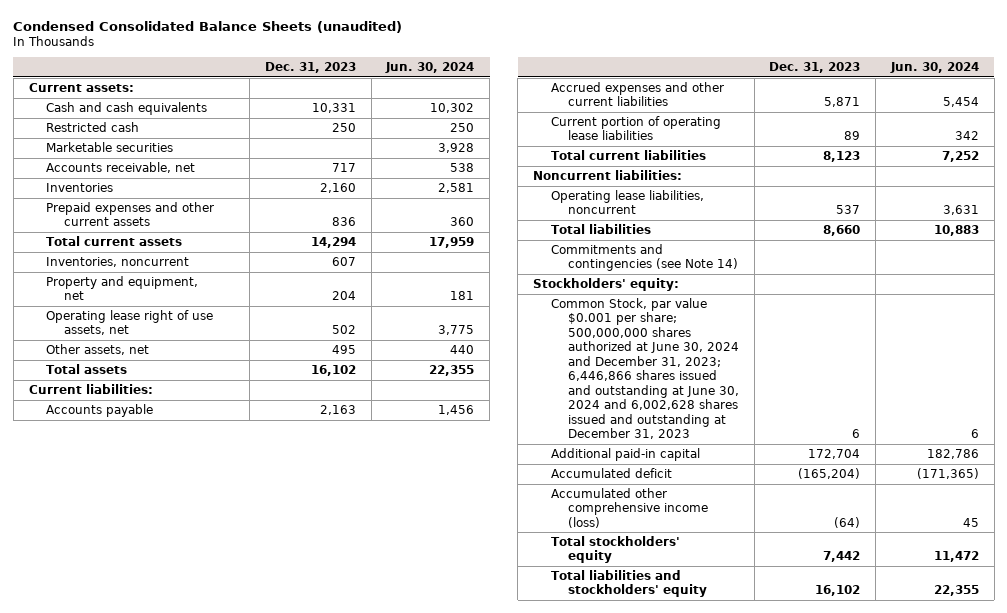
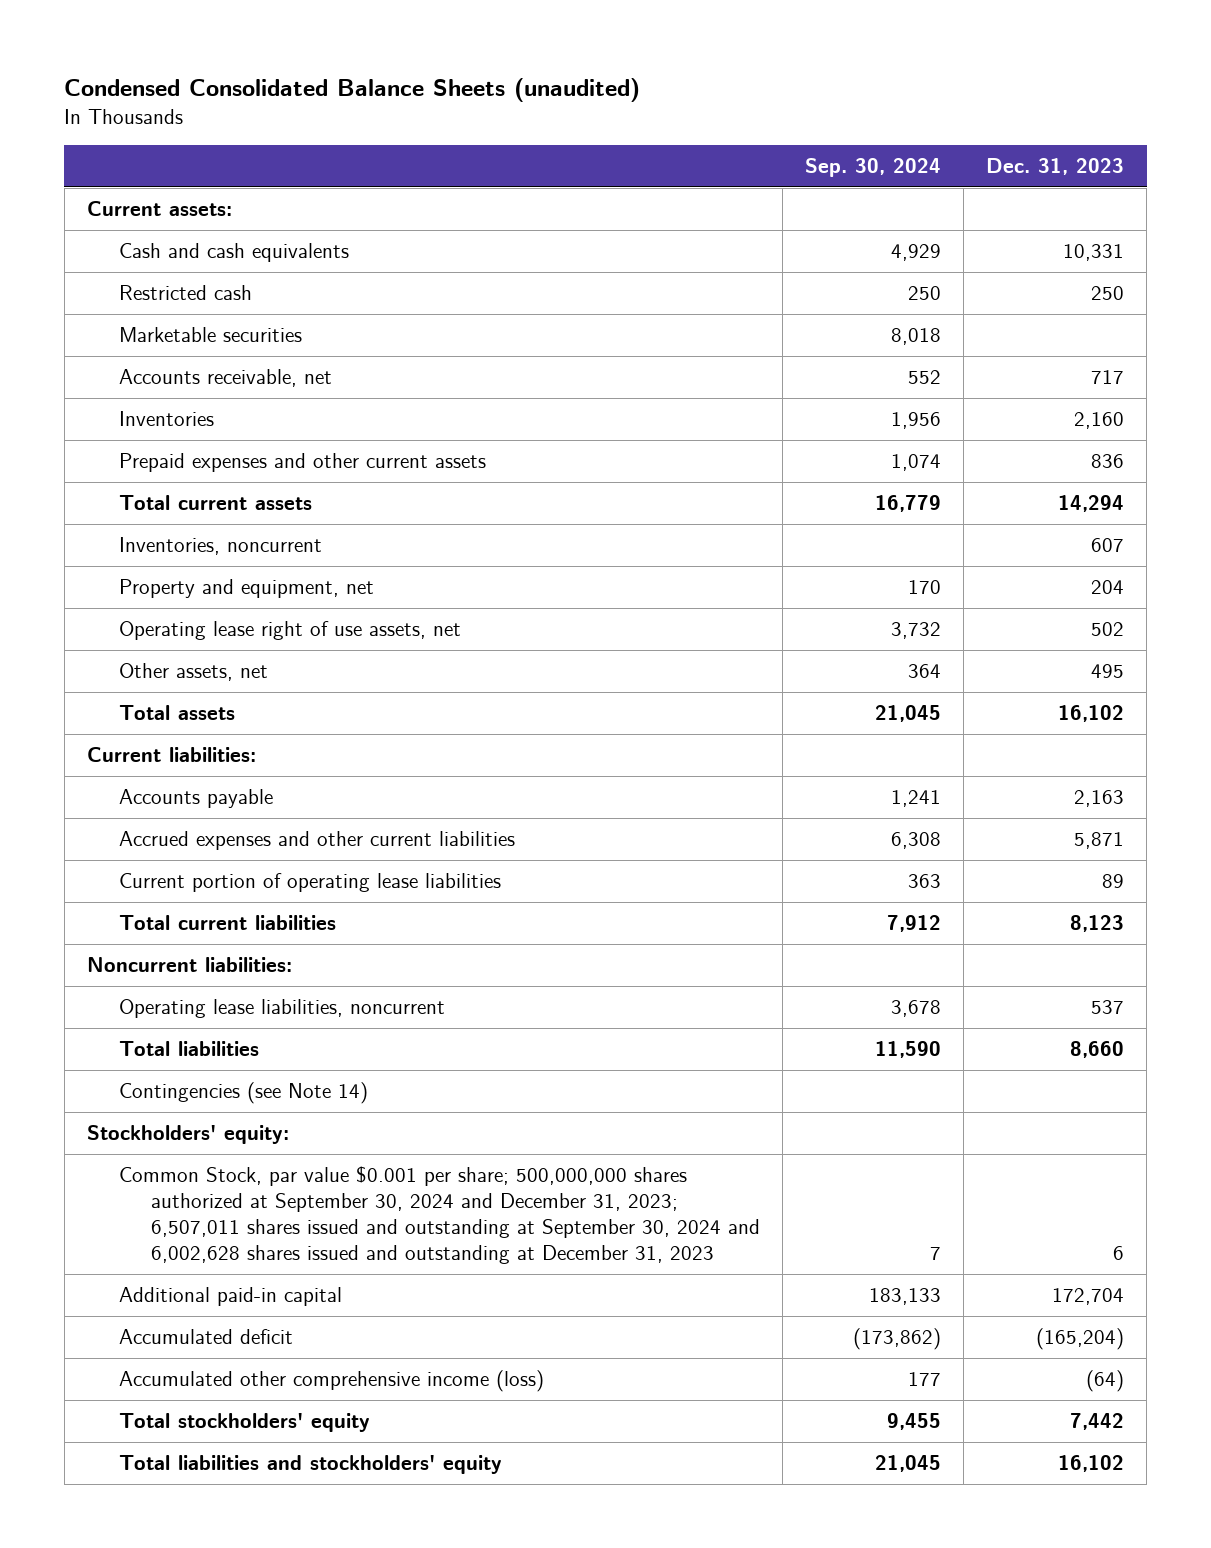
- | Dec. 31, 2023 | Jun. 30, 2024
+ | Sep. 30, 2024 | Dec. 31, 2023
- Commitments and contingencies (see Note 14)
+ Contingencies (see Note 14)
- Common Stock, par value $0.001 per share; 500,000,000 shares authorized at June 30, 2024 and December 31, 2023; 6,446,866 shares issued and outstanding at June 30, 2024 and 6,002,628 shares issued and outstanding at December 31, 2023 | 6 | 6
+ Common Stock, par value $0.001 per share; 500,000,000 shares authorized at September 30, 2024 and December 31, 2023; 6,507,011 shares issued and outstanding at September 30, 2024 and 6,002,628 shares issued and outstanding at December 31, 2023 | 7 | 6

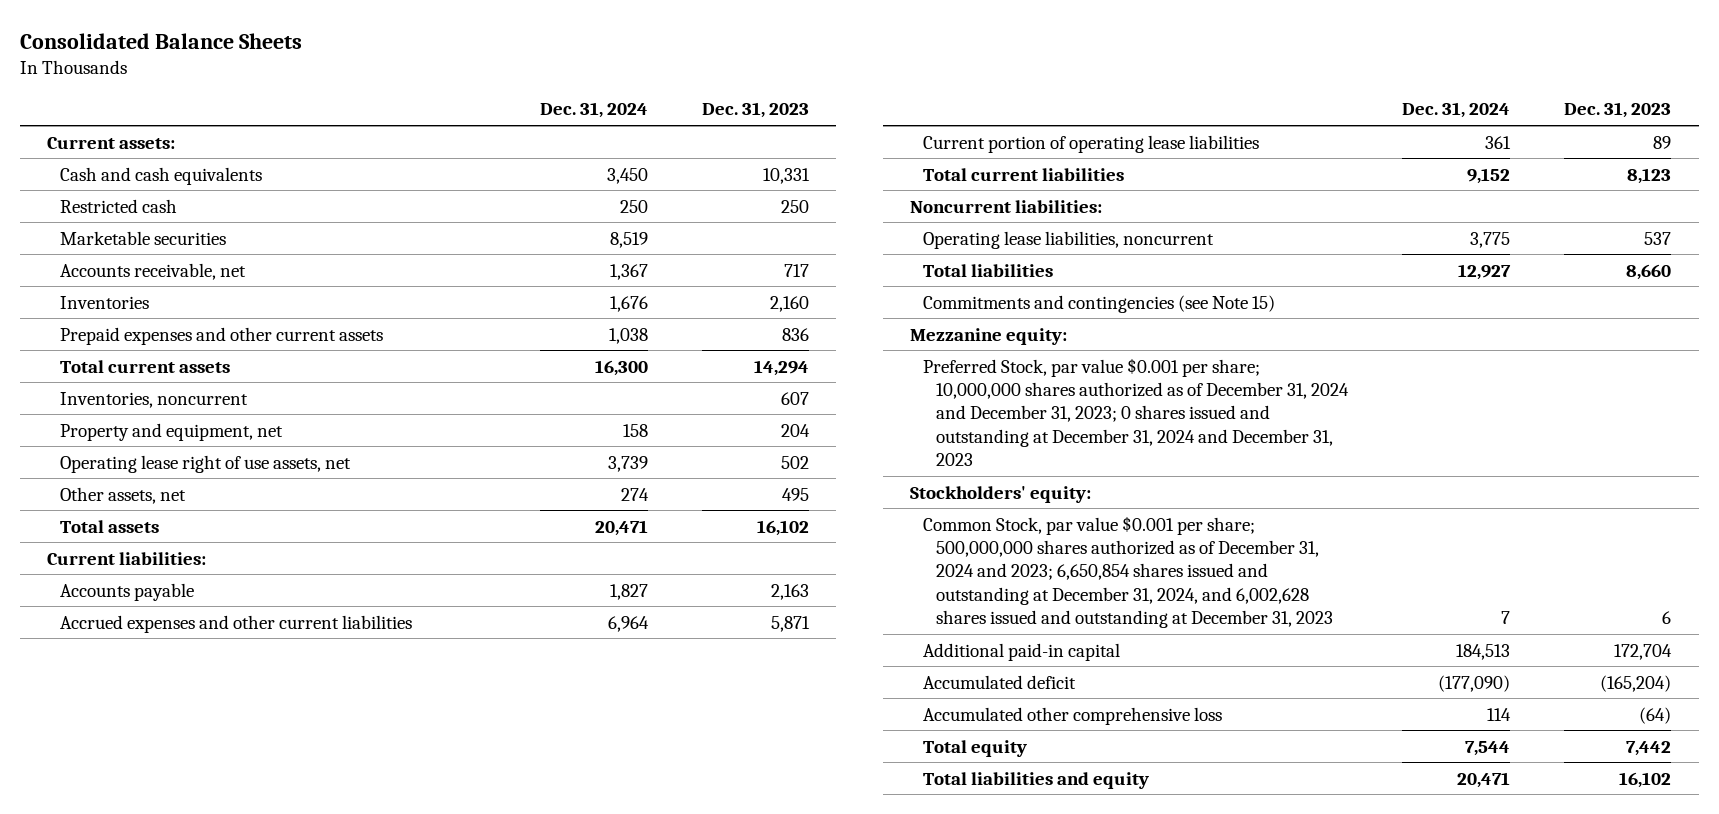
- Condensed Consolidated Balance Sheets (unaudited)
+ Consolidated Balance Sheets
- | Sep. 30, 2024 | Dec. 31, 2023
+ | Dec. 31, 2024 | Dec. 31, 2023
- Contingencies (see Note 14)
+ Commitments and contingencies (see Note 15)
+ Mezzanine equity:
+ Preferred Stock, par value $0.001 per share; 10,000,000 shares authorized as of December 31, 2024 and December 31, 2023; 0 shares issued and outstanding at December 31, 2024 and December 31, 2023
- Common Stock, par value $0.001 per share; 500,000,000 shares authorized at September 30, 2024 and December 31, 2023; 6,507,011 shares issued and outstanding at September 30, 2024 and 6,002,628 shares issued and outstanding at December 31, 2023 | 7 | 6
+ Common Stock, par value $0.001 per share; 500,000,000 shares authorized as of December 31, 2024 and 2023; 6,650,854 shares issued and outstanding at December 31, 2024, and 6,002,628 shares issued and outstanding at December 31, 2023 | 7 | 6
- Accumulated other comprehensive income (loss) | 177 | (64)
- Total stockholders' equity | 9,455 | 7,442
- Total liabilities and stockholders' equity | 21,045 | 16,102
+ Accumulated other comprehensive loss | 114 | (64)
+ Total equity | 7,544 | 7,442
+ Total liabilities and equity | 20,471 | 16,102

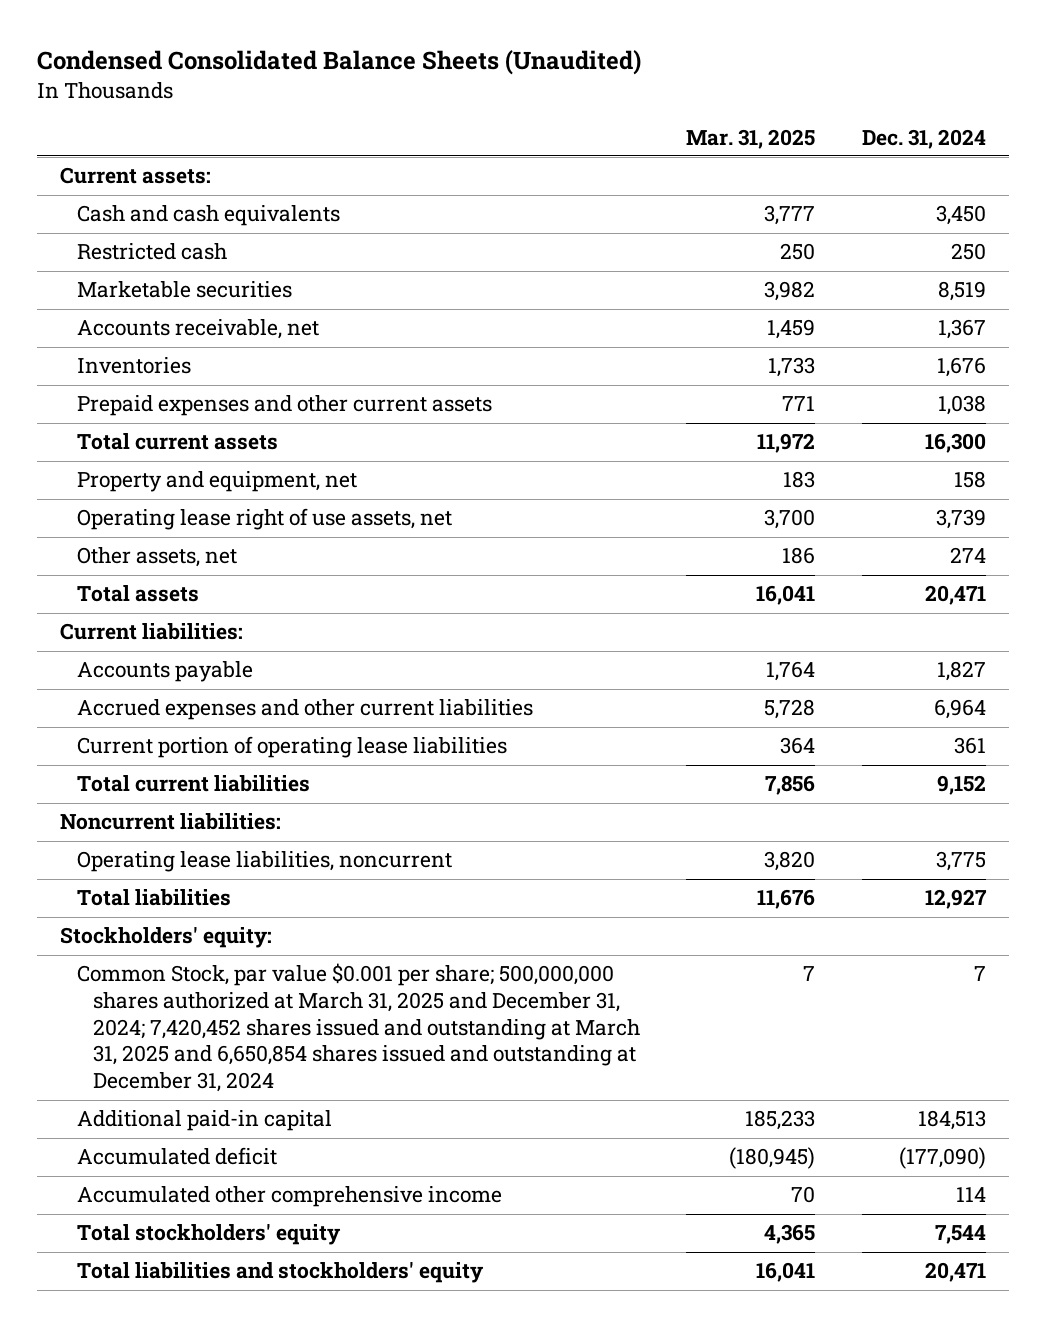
- Consolidated Balance Sheets
+ Condensed Consolidated Balance Sheets (Unaudited)
- | Dec. 31, 2024 | Dec. 31, 2023
+ | Mar. 31, 2025 | Dec. 31, 2024
- Inventories, noncurrent | | 607
- Commitments and contingencies (see Note 15)
- Mezzanine equity:
- Preferred Stock, par value $0.001 per share; 10,000,000 shares authorized as of December 31, 2024 and December 31, 2023; 0 shares issued and outstanding at December 31, 2024 and December 31, 2023
- Common Stock, par value $0.001 per share; 500,000,000 shares authorized as of December 31, 2024 and 2023; 6,650,854 shares issued and outstanding at December 31, 2024, and 6,002,628 shares issued and outstanding at December 31, 2023 | 7 | 6
+ Common Stock, par value $0.001 per share; 500,000,000 shares authorized at March 31, 2025 and December 31, 2024; 7,420,452 shares issued and outstanding at March 31, 2025 and 6,650,854 shares issued and outstanding at December 31, 2024 | 7 | 7
- Accumulated other comprehensive loss | 114 | (64)
- Total equity | 7,544 | 7,442
- Total liabilities and equity | 20,471 | 16,102
+ Accumulated other comprehensive income | 70 | 114
+ Total stockholders' equity | 4,365 | 7,544
+ Total liabilities and stockholders' equity | 16,041 | 20,471

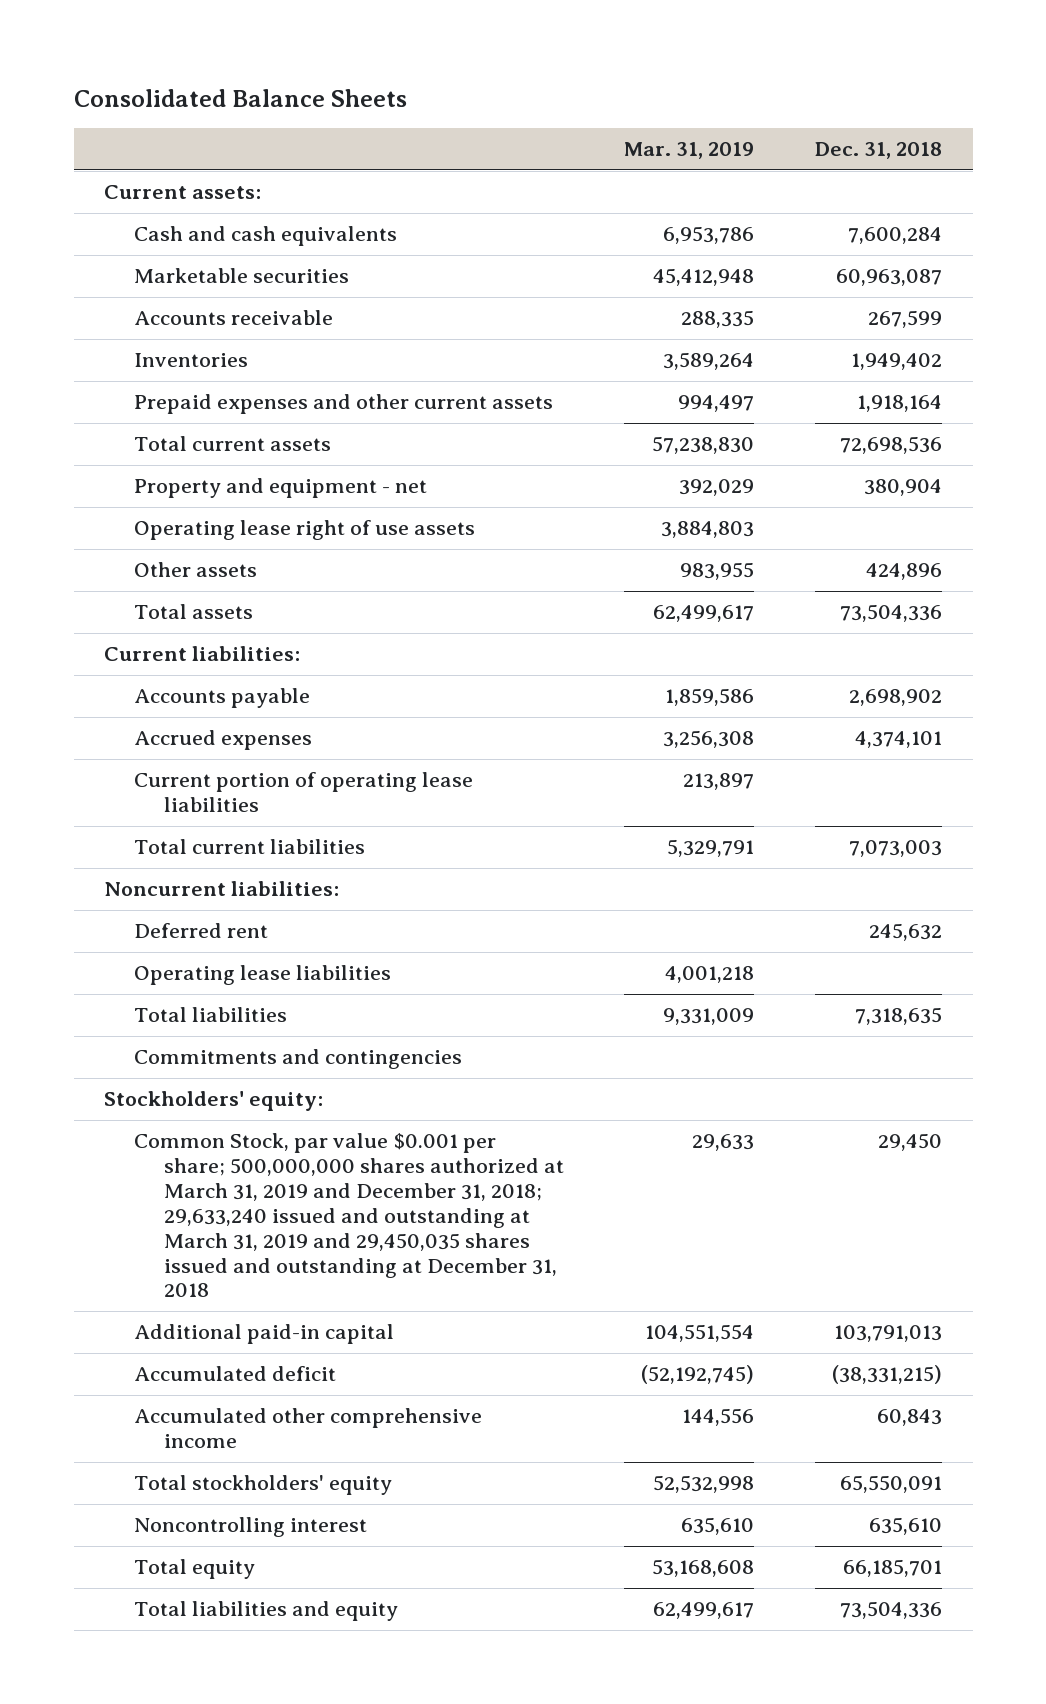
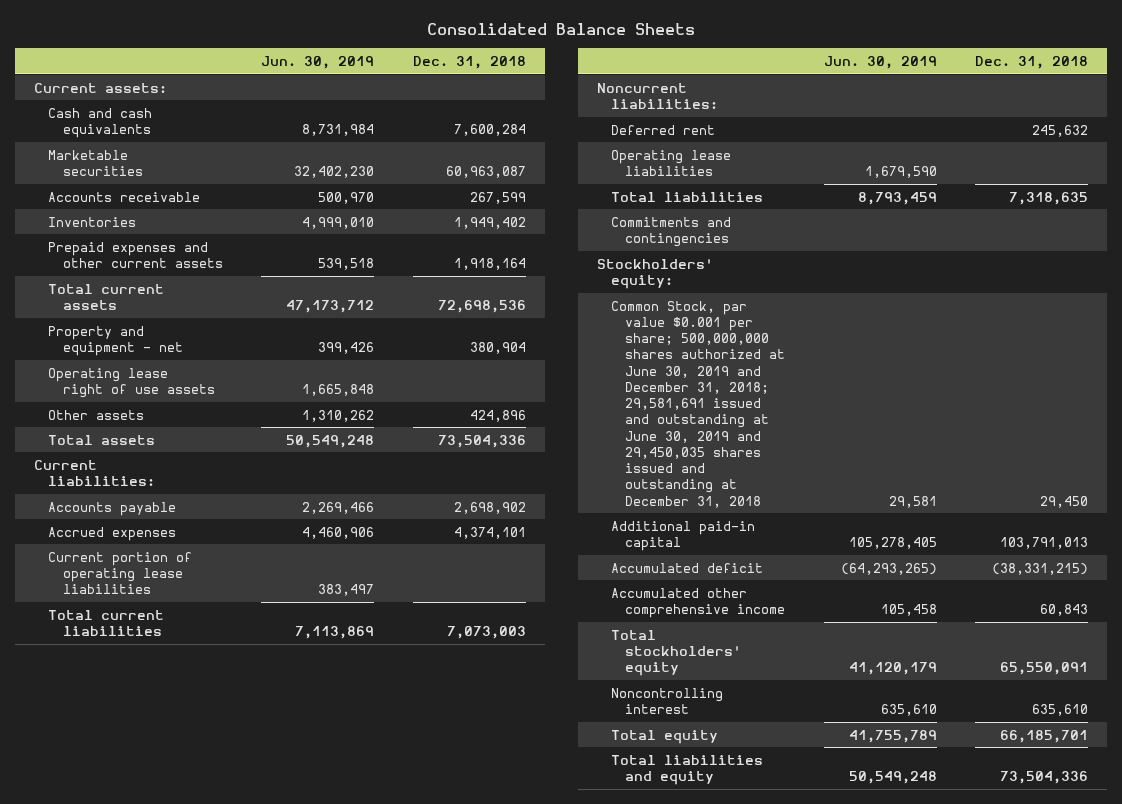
- | Mar. 31, 2019 | Dec. 31, 2018
+ | Jun. 30, 2019 | Dec. 31, 2018
- Common Stock, par value $0.001 per share; 500,000,000 shares authorized at March 31, 2019 and December 31, 2018; 29,633,240 issued and outstanding at March 31, 2019 and 29,450,035 shares issued and outstanding at December 31, 2018 | 29,633 | 29,450
+ Common Stock, par value $0.001 per share; 500,000,000 shares authorized at June 30, 2019 and December 31, 2018; 29,581,691 issued and outstanding at June 30, 2019 and 29,450,035 shares issued and outstanding at December 31, 2018 | 29,581 | 29,450

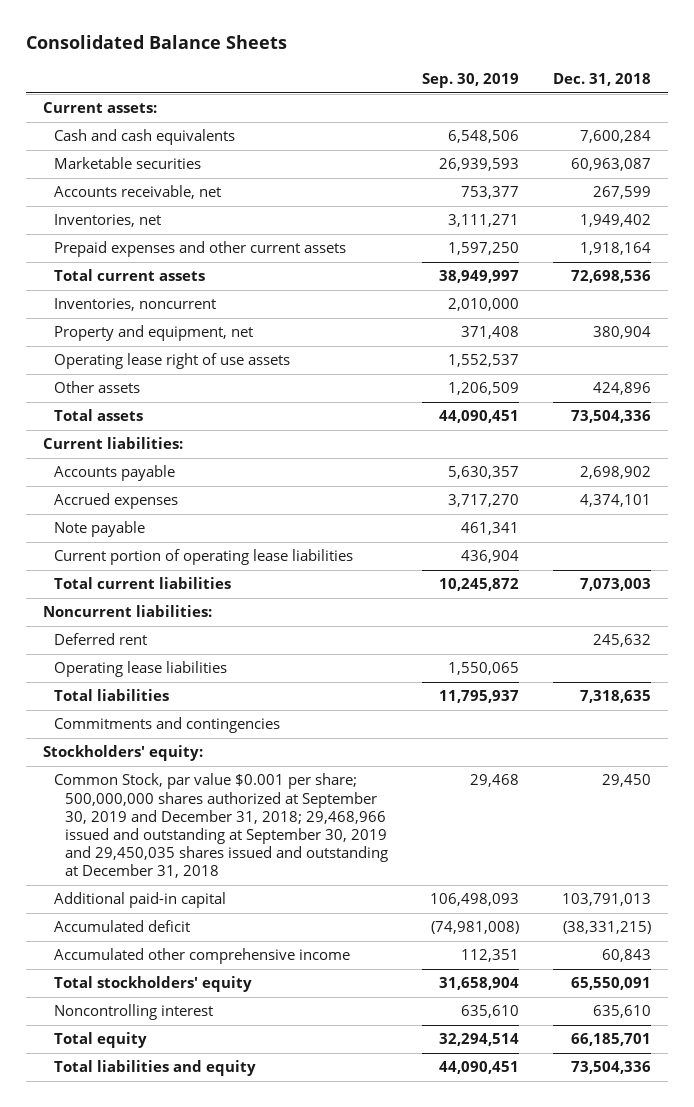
- | Jun. 30, 2019 | Dec. 31, 2018
+ | Sep. 30, 2019 | Dec. 31, 2018
- Accounts receivable | 500,970 | 267,599
- Inventories | 4,999,010 | 1,949,402
+ Accounts receivable, net | 753,377 | 267,599
+ Inventories, net | 3,111,271 | 1,949,402
- Property and equipment - net | 399,426 | 380,904
+ Inventories, noncurrent | 2,010,000 |
+ Property and equipment, net | 371,408 | 380,904
+ Note payable | 461,341 |
- Common Stock, par value $0.001 per share; 500,000,000 shares authorized at June 30, 2019 and December 31, 2018; 29,581,691 issued and outstanding at June 30, 2019 and 29,450,035 shares issued and outstanding at December 31, 2018 | 29,581 | 29,450
+ Common Stock, par value $0.001 per share; 500,000,000 shares authorized at September 30, 2019 and December 31, 2018; 29,468,966 issued and outstanding at September 30, 2019 and 29,450,035 shares issued and outstanding at December 31, 2018 | 29,468 | 29,450

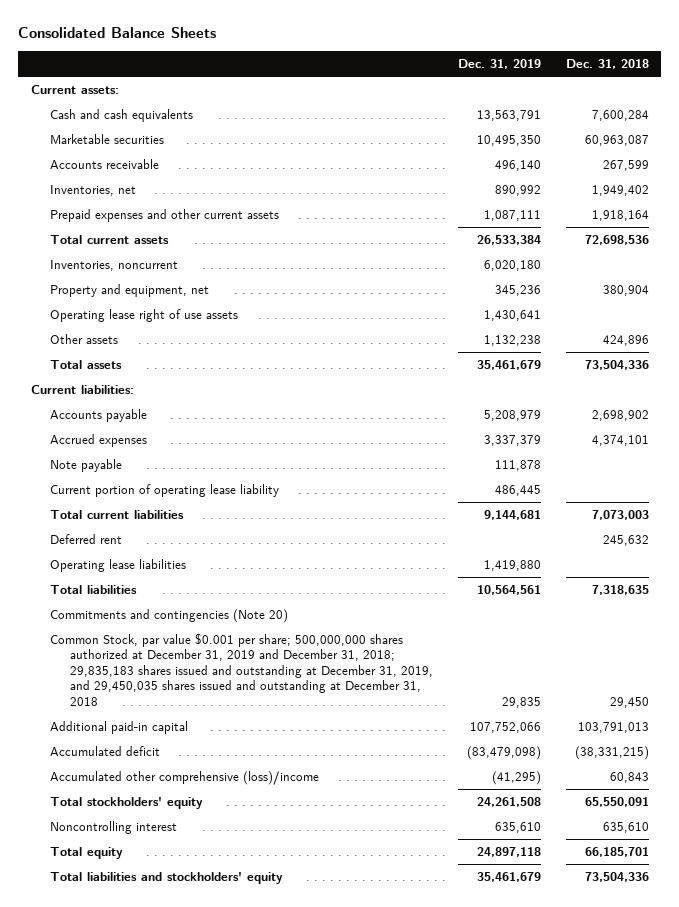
- | Sep. 30, 2019 | Dec. 31, 2018
+ | Dec. 31, 2019 | Dec. 31, 2018
- Accounts receivable, net | 753,377 | 267,599
+ Accounts receivable | 496,140 | 267,599
- Current portion of operating lease liabilities | 436,904 |
+ Current portion of operating lease liability | 486,445 |
- Noncurrent liabilities:
- Commitments and contingencies
- Stockholders' equity:
- Common Stock, par value $0.001 per share; 500,000,000 shares authorized at September 30, 2019 and December 31, 2018; 29,468,966 issued and outstanding at September 30, 2019 and 29,450,035 shares issued and outstanding at December 31, 2018 | 29,468 | 29,450
+ Commitments and contingencies (Note 20)
+ Common Stock, par value $0.001 per share; 500,000,000 shares authorized at December 31, 2019 and December 31, 2018; 29,835,183 shares issued and outstanding at December 31, 2019, and 29,450,035 shares issued and outstanding at December 31, 2018 | 29,835 | 29,450
- Accumulated other comprehensive income | 112,351 | 60,843
+ Accumulated other comprehensive (loss)/income | (41,295) | 60,843
- Total liabilities and equity | 44,090,451 | 73,504,336
+ Total liabilities and stockholders' equity | 35,461,679 | 73,504,336

